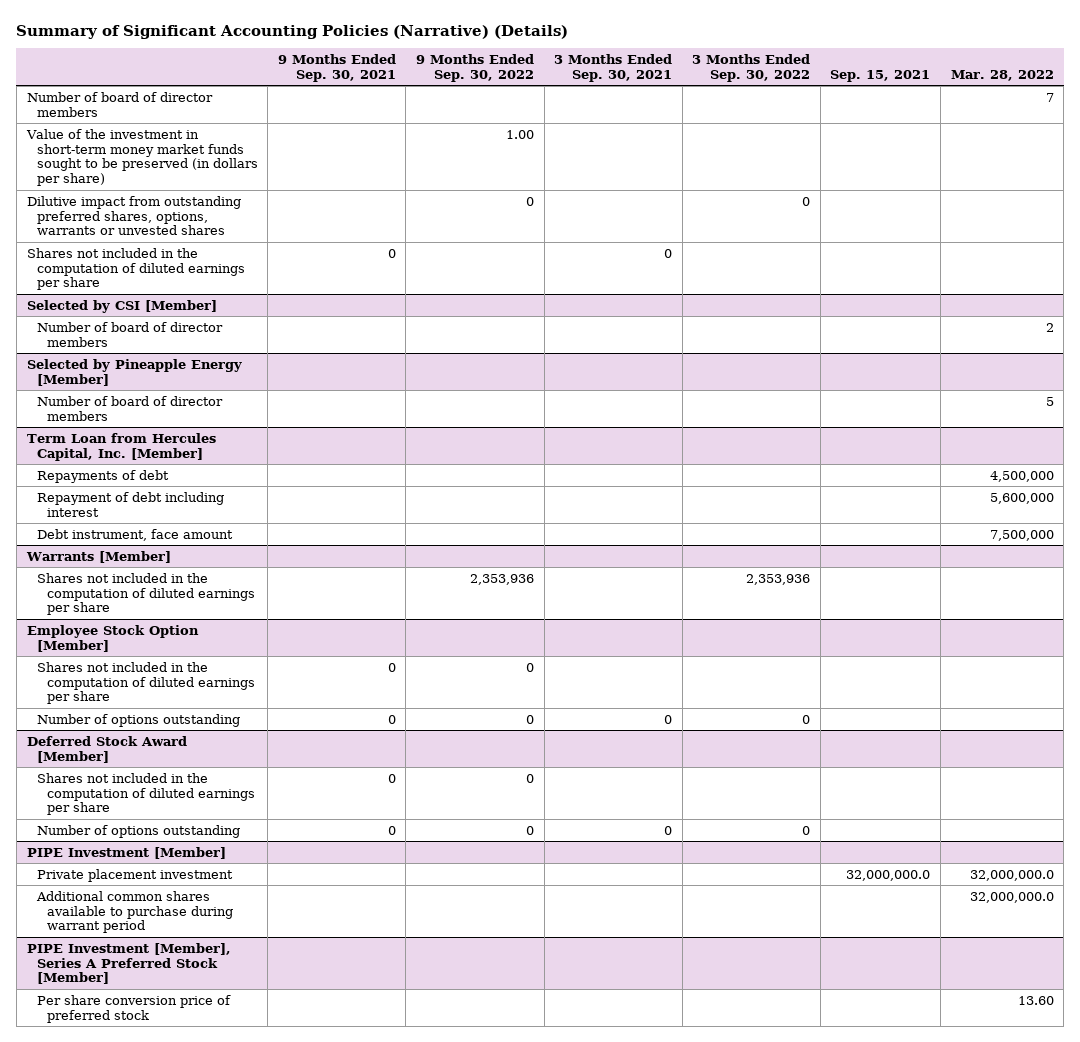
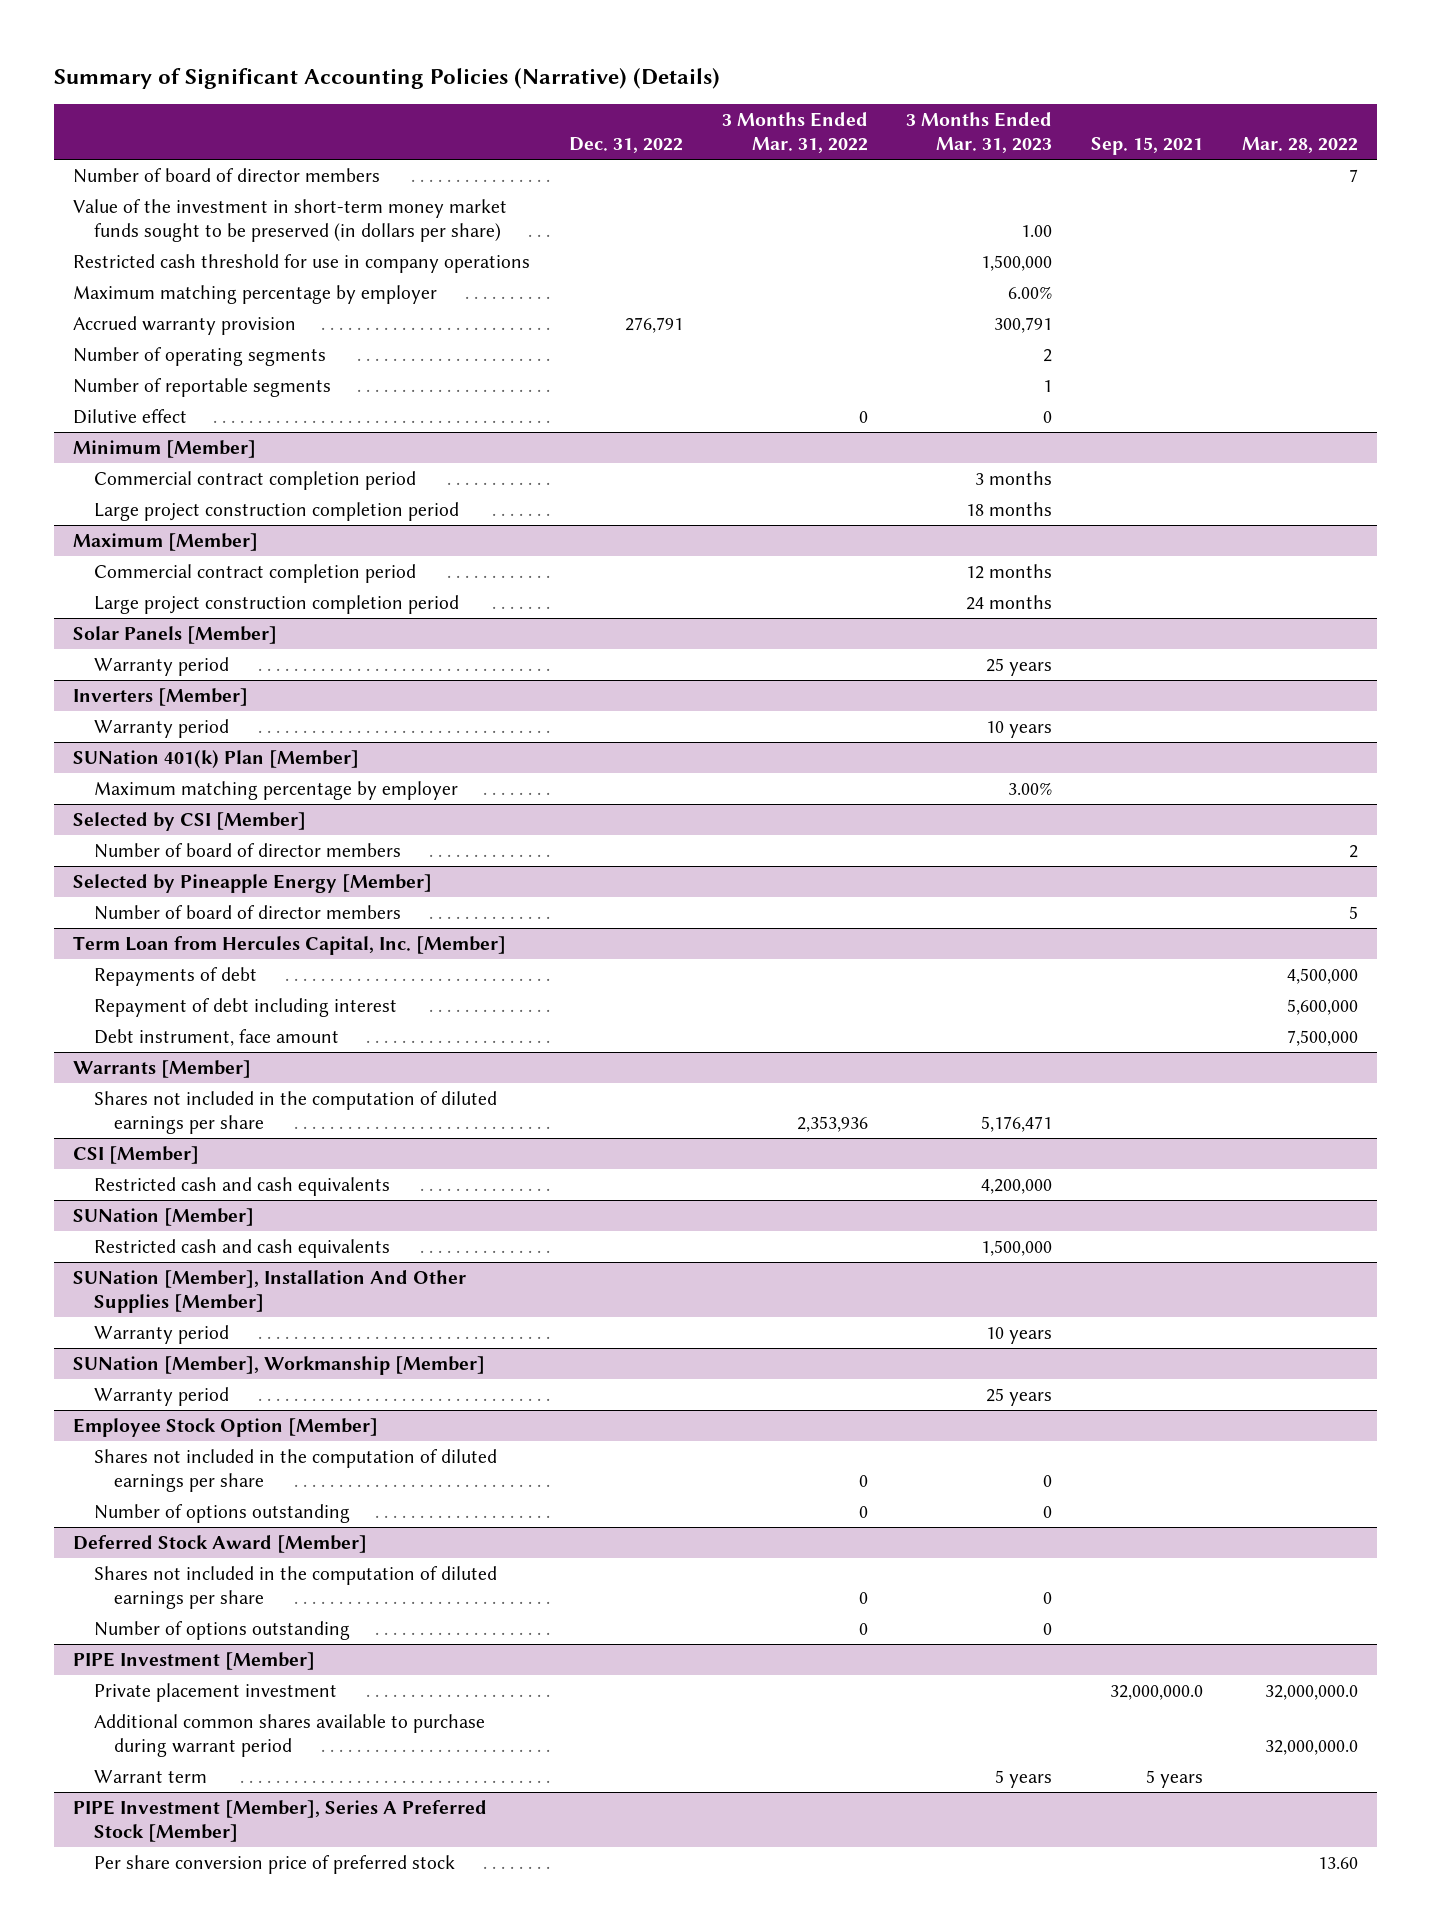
- | 9 Months Ended Sep. 30, 2021 | 9 Months Ended Sep. 30, 2022 | 3 Months Ended Sep. 30, 2021 | 3 Months Ended Sep. 30, 2022 | Sep. 15, 2021 | Mar. 28, 2022
+ | Dec. 31, 2022 | 3 Months Ended Mar. 31, 2022 | 3 Months Ended Mar. 31, 2023 | Sep. 15, 2021 | Mar. 28, 2022
- Dilutive impact from outstanding preferred shares, options, warrants or unvested shares | | 0 | | 0 | |
- Shares not included in the computation of diluted earnings per share | 0 | | 0 | | |
+ Restricted cash threshold for use in company operations | | | 1,500,000 | |
+ Maximum matching percentage by employer | | | 6.00% | |
+ Accrued warranty provision | 276,791 | | 300,791 | |
+ Number of operating segments | | | 2 | |
+ Number of reportable segments | | | 1 | |
+ Dilutive effect | | 0 | 0 | |
+ Minimum [Member]
+ Commercial contract completion period | | | 3 months | |
+ Large project construction completion period | | | 18 months | |
+ Maximum [Member]
+ Commercial contract completion period | | | 12 months | |
+ Large project construction completion period | | | 24 months | |
+ Solar Panels [Member]
+ Warranty period | | | 25 years | |
+ Inverters [Member]
+ Warranty period | | | 10 years | |
+ SUNation 401(k) Plan [Member]
+ Maximum matching percentage by employer | | | 3.00% | |
+ CSI [Member]
+ Restricted cash and cash equivalents | | | 4,200,000 | |
+ SUNation [Member]
+ Restricted cash and cash equivalents | | | 1,500,000 | |
+ SUNation [Member], Installation And Other Supplies [Member]
+ Warranty period | | | 10 years | |
+ SUNation [Member], Workmanship [Member]
+ Warranty period | | | 25 years | |
@ PIPE Investment [Member]
+ Warrant term | | | 5 years | 5 years |

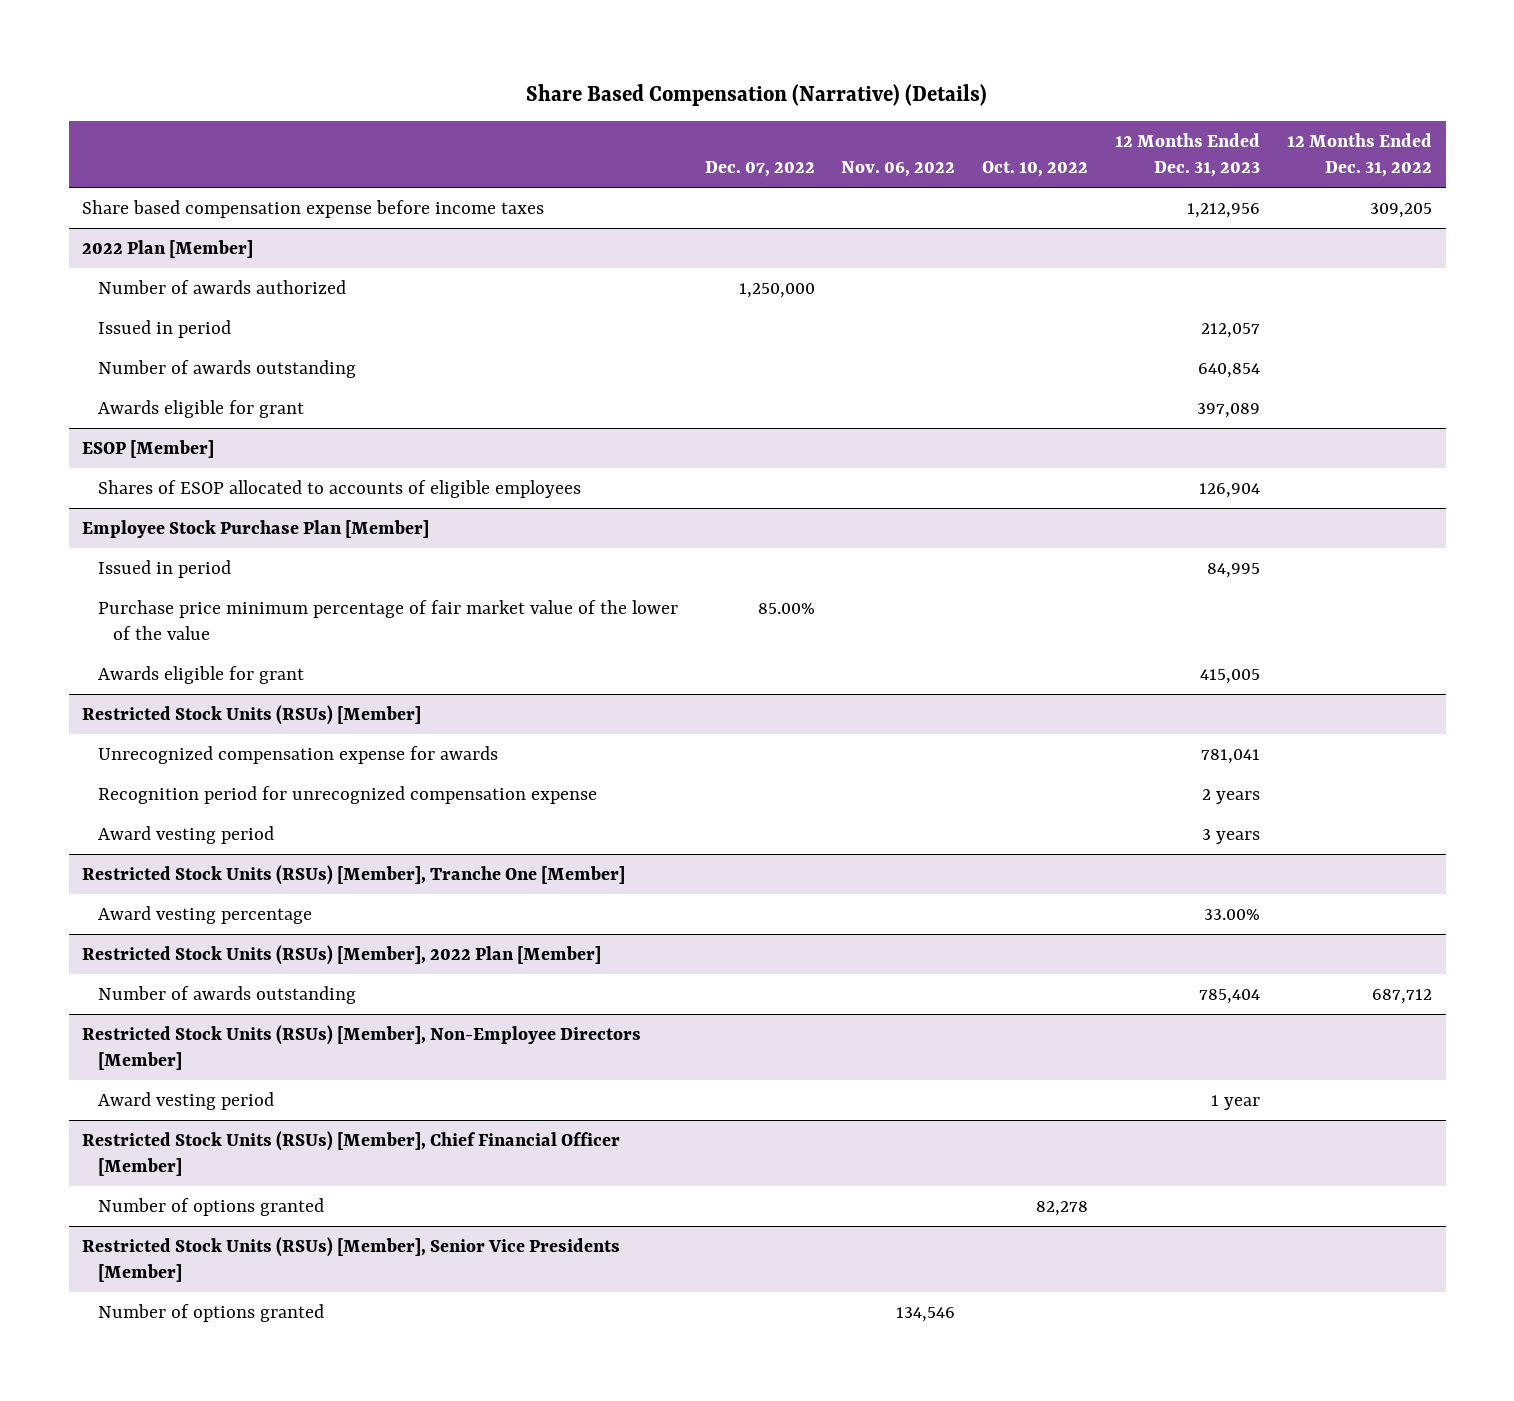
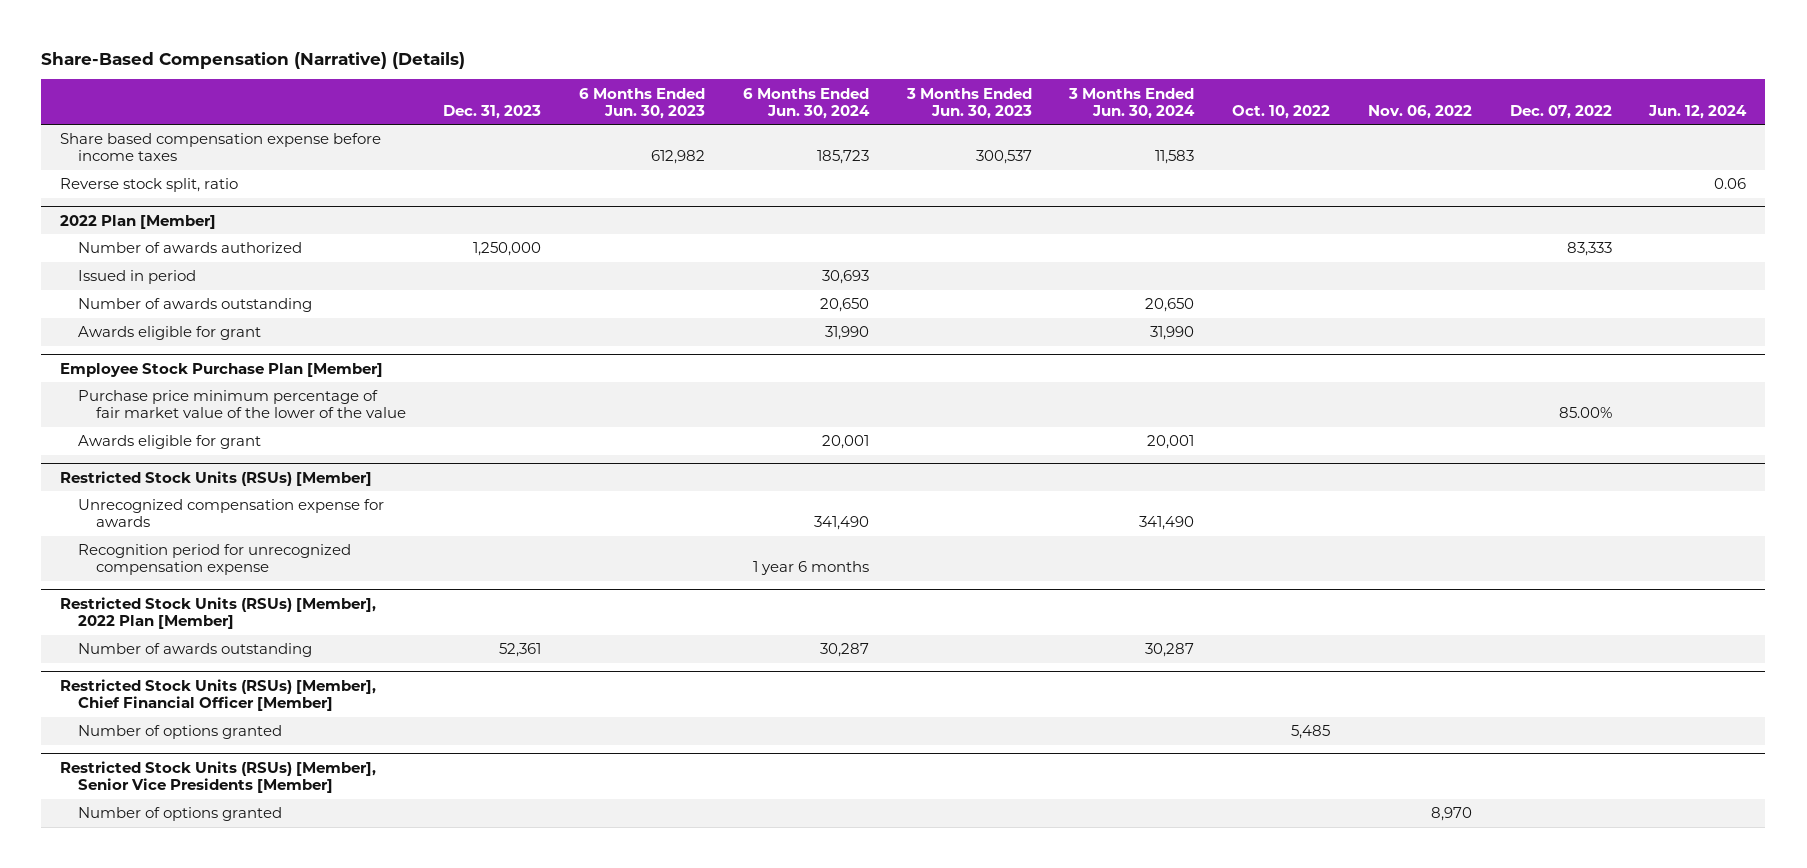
- Share Based Compensation (Narrative) (Details)
+ Share-Based Compensation (Narrative) (Details)
- | Dec. 07, 2022 | Nov. 06, 2022 | Oct. 10, 2022 | 12 Months Ended Dec. 31, 2023 | 12 Months Ended Dec. 31, 2022
+ | Dec. 31, 2023 | 6 Months Ended Jun. 30, 2023 | 6 Months Ended Jun. 30, 2024 | 3 Months Ended Jun. 30, 2023 | 3 Months Ended Jun. 30, 2024 | Oct. 10, 2022 | Nov. 06, 2022 | Dec. 07, 2022 | Jun. 12, 2024
+ Reverse stock split, ratio | | | | | | | | | 0.06
@ 2022 Plan [Member]
- Number of awards authorized | 1,250,000 | | | |
+ Number of awards authorized | 1,250,000 | | | | | | | 83,333 |
- ESOP [Member]
- Shares of ESOP allocated to accounts of eligible employees | | | | 126,904 |
@ Employee Stock Purchase Plan [Member]
- Issued in period | | | | 84,995 |
@ Restricted Stock Units (RSUs) [Member]
- Award vesting period | | | | 3 years |
- Restricted Stock Units (RSUs) [Member], Tranche One [Member]
- Award vesting percentage | | | | 33.00% |
- Restricted Stock Units (RSUs) [Member], Non-Employee Directors [Member]
- Award vesting period | | | | 1 year |
@ Restricted Stock Units (RSUs) [Member], Chief Financial Officer [Member]
- Number of options granted | | | 82,278 | |
+ Number of options granted | | | | | | 5,485 | | |
@ Restricted Stock Units (RSUs) [Member], Senior Vice Presidents [Member]
- Number of options granted | | 134,546 | | |
+ Number of options granted | | | | | | | 8,970 | |

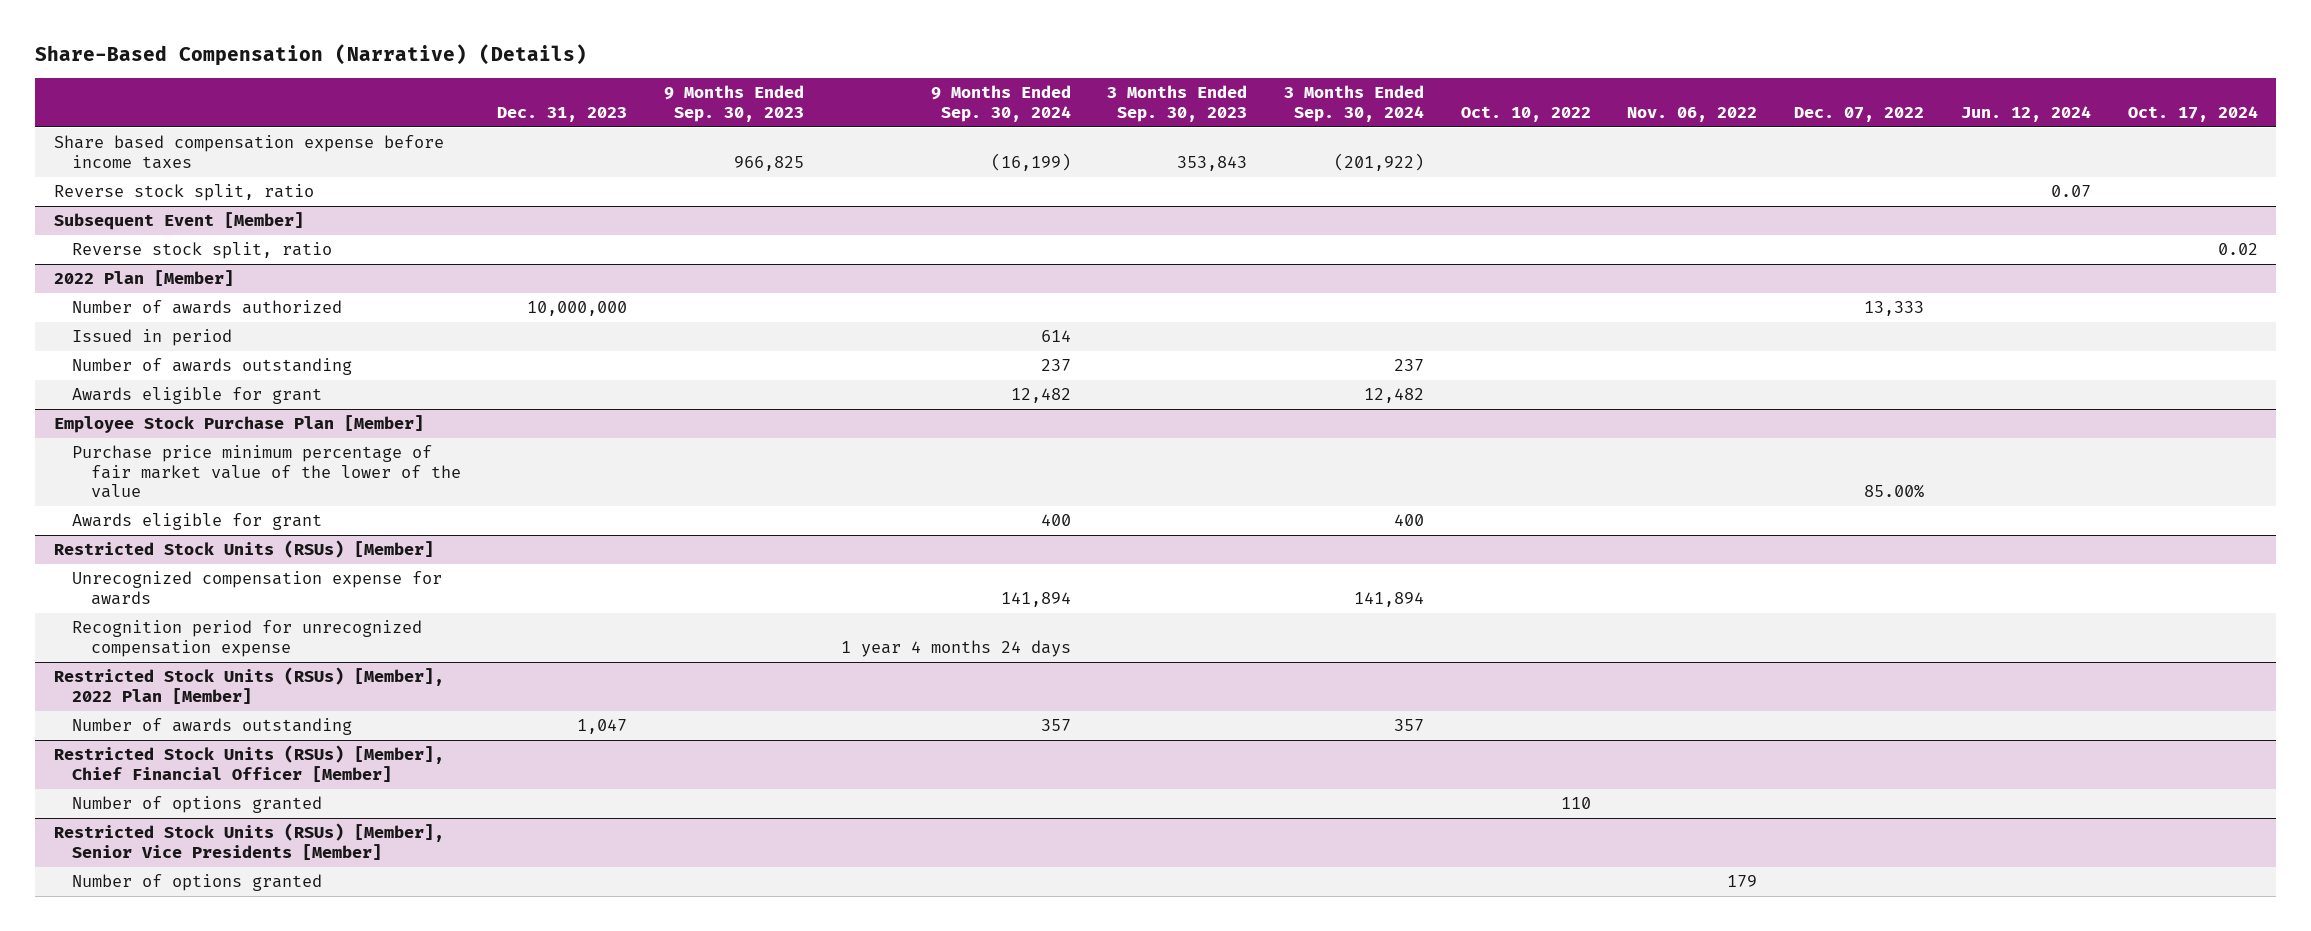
- | Dec. 31, 2023 | 6 Months Ended Jun. 30, 2023 | 6 Months Ended Jun. 30, 2024 | 3 Months Ended Jun. 30, 2023 | 3 Months Ended Jun. 30, 2024 | Oct. 10, 2022 | Nov. 06, 2022 | Dec. 07, 2022 | Jun. 12, 2024
+ | Dec. 31, 2023 | 9 Months Ended Sep. 30, 2023 | 9 Months Ended Sep. 30, 2024 | 3 Months Ended Sep. 30, 2023 | 3 Months Ended Sep. 30, 2024 | Oct. 10, 2022 | Nov. 06, 2022 | Dec. 07, 2022 | Jun. 12, 2024 | Oct. 17, 2024
- Reverse stock split, ratio | | | | | | | | | 0.06
+ Reverse stock split, ratio | | | | | | | | | 0.07 |
+ Subsequent Event [Member]
+ Reverse stock split, ratio | | | | | | | | | | 0.02
@ 2022 Plan [Member]
- Number of awards authorized | 1,250,000 | | | | | | | 83,333 |
+ Number of awards authorized | 10,000,000 | | | | | | | 13,333 | |
@ Restricted Stock Units (RSUs) [Member], 2022 Plan [Member]
- Number of awards outstanding | 52,361 | | 30,287 | | 30,287 | | | |
+ Number of awards outstanding | 1,047 | | 357 | | 357 | | | | |
@ Restricted Stock Units (RSUs) [Member], Chief Financial Officer [Member]
- Number of options granted | | | | | | 5,485 | | |
+ Number of options granted | | | | | | 110 | | | |
@ Restricted Stock Units (RSUs) [Member], Senior Vice Presidents [Member]
- Number of options granted | | | | | | | 8,970 | |
+ Number of options granted | | | | | | | 179 | | |

